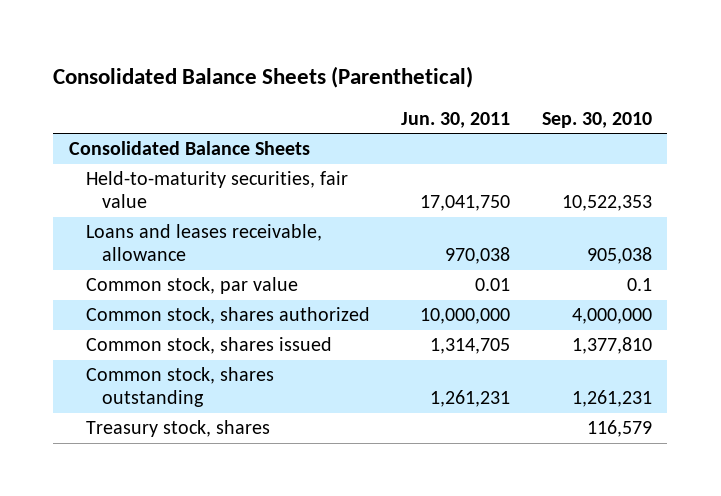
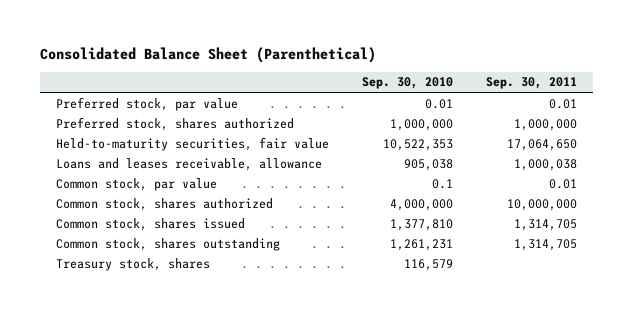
- Consolidated Balance Sheets (Parenthetical)
+ Consolidated Balance Sheet (Parenthetical)
- | Jun. 30, 2011 | Sep. 30, 2010
+ | Sep. 30, 2010 | Sep. 30, 2011
- Consolidated Balance Sheets
+ Preferred stock, par value | 0.01 | 0.01
+ Preferred stock, shares authorized | 1,000,000 | 1,000,000

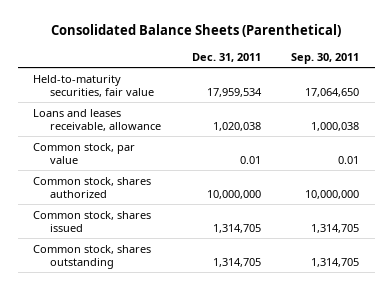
- Consolidated Balance Sheet (Parenthetical)
+ Consolidated Balance Sheets (Parenthetical)
- | Sep. 30, 2010 | Sep. 30, 2011
+ | Dec. 31, 2011 | Sep. 30, 2011
- Preferred stock, par value | 0.01 | 0.01
- Preferred stock, shares authorized | 1,000,000 | 1,000,000
- Treasury stock, shares | 116,579 |

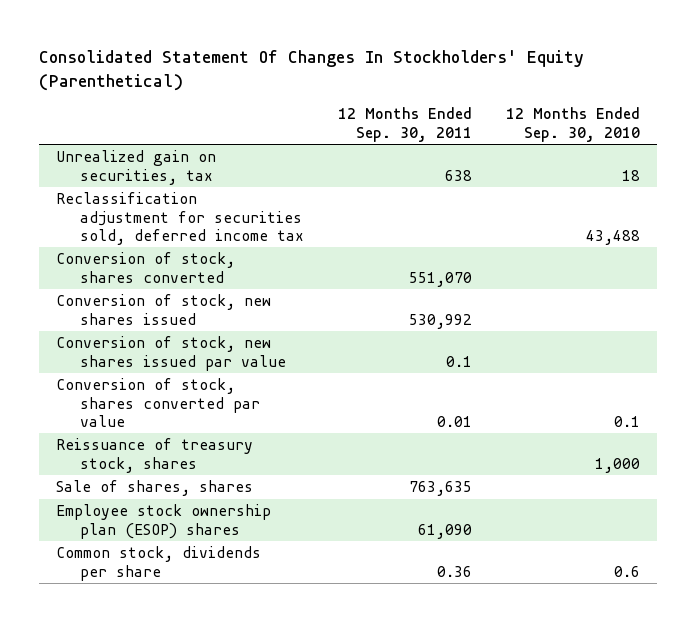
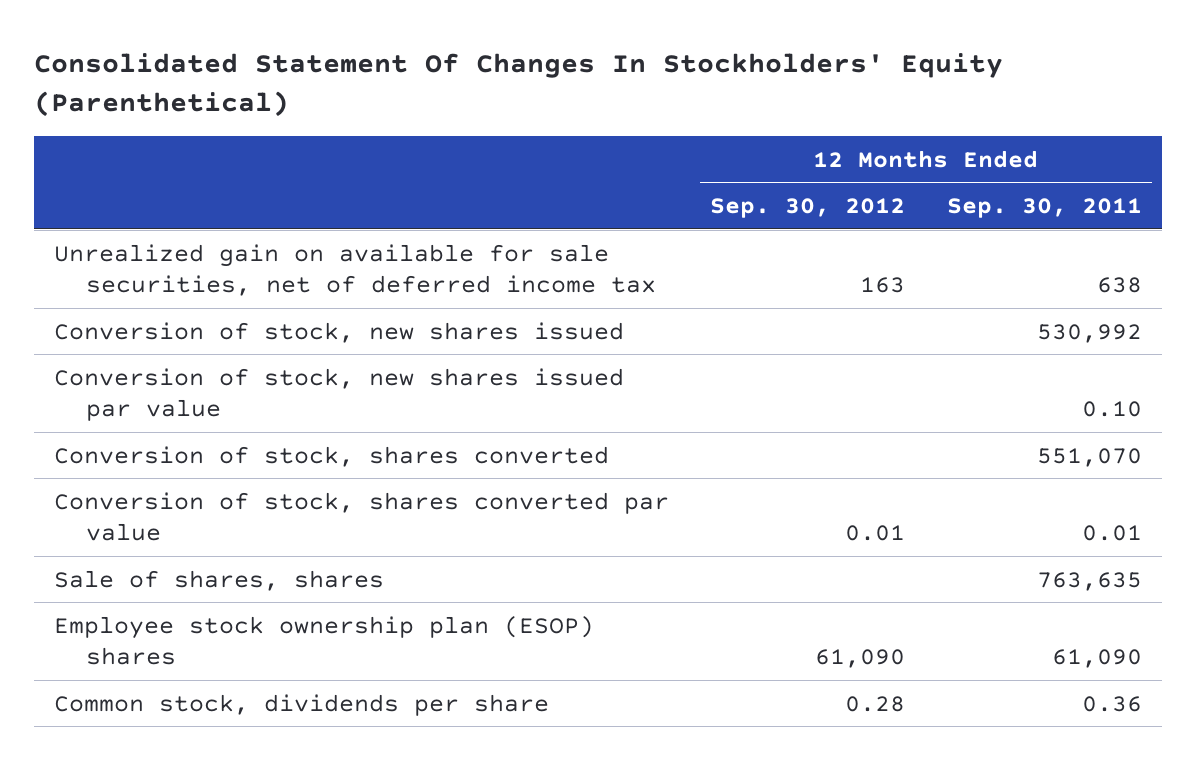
- | 12 Months Ended Sep. 30, 2011 | 12 Months Ended Sep. 30, 2010
+ | 12 Months Ended Sep. 30, 2012 | 12 Months Ended Sep. 30, 2011
- Unrealized gain on securities, tax | 638 | 18
- Reclassification adjustment for securities sold, deferred income tax | | 43,488
+ Unrealized gain on available for sale securities, net of deferred income tax | 163 | 638
- Conversion of stock, new shares issued par value | 0.1 |
+ Conversion of stock, new shares issued par value | | 0.10
moved down: Conversion of stock, shares converted | | 551,070
- Reissuance of treasury stock, shares | | 1,000

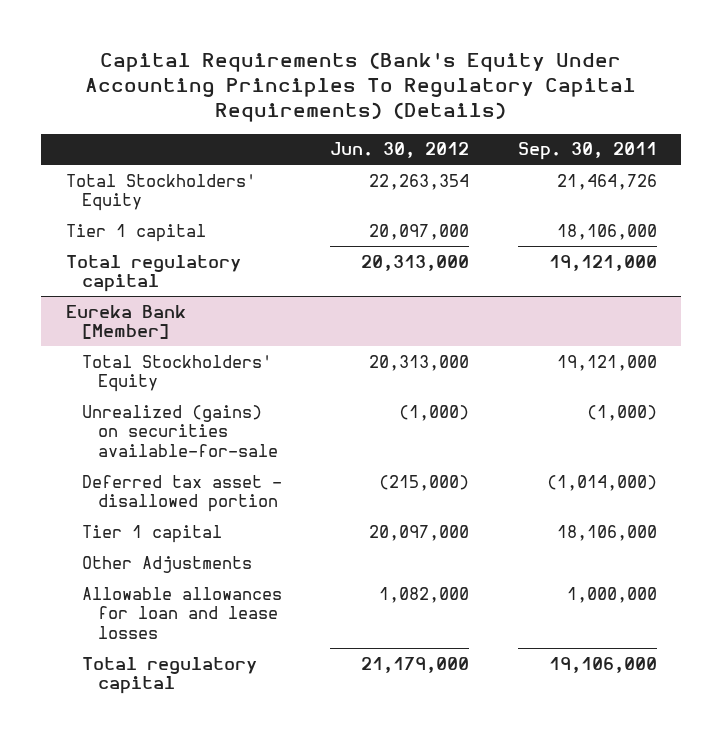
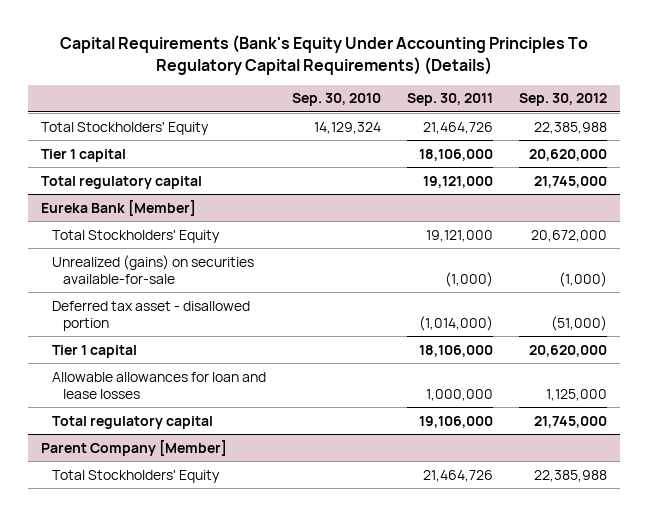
- | Jun. 30, 2012 | Sep. 30, 2011
+ | Sep. 30, 2010 | Sep. 30, 2011 | Sep. 30, 2012
@ Eureka Bank [Member]
- Other Adjustments
+ Parent Company [Member]
+ Total Stockholders' Equity | | 21,464,726 | 22,385,988

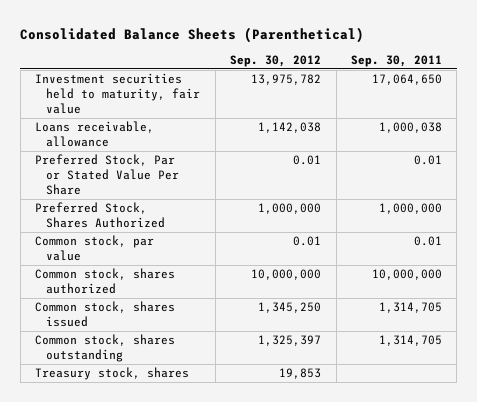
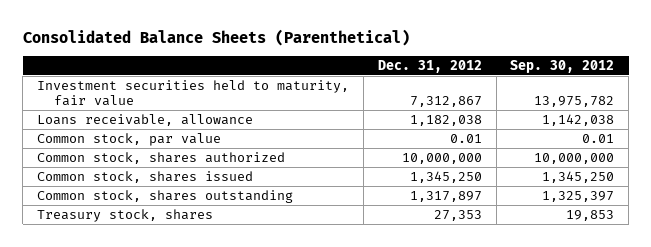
- | Sep. 30, 2012 | Sep. 30, 2011
+ | Dec. 31, 2012 | Sep. 30, 2012
- Preferred Stock, Par or Stated Value Per Share | 0.01 | 0.01
- Preferred Stock, Shares Authorized | 1,000,000 | 1,000,000

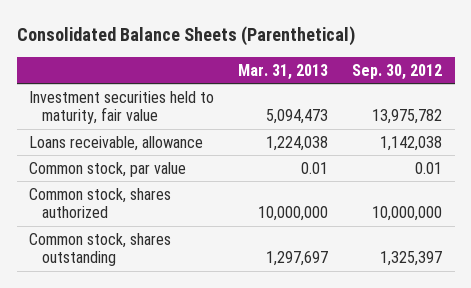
- | Dec. 31, 2012 | Sep. 30, 2012
+ | Mar. 31, 2013 | Sep. 30, 2012
- Common stock, shares issued | 1,345,250 | 1,345,250
- Treasury stock, shares | 27,353 | 19,853

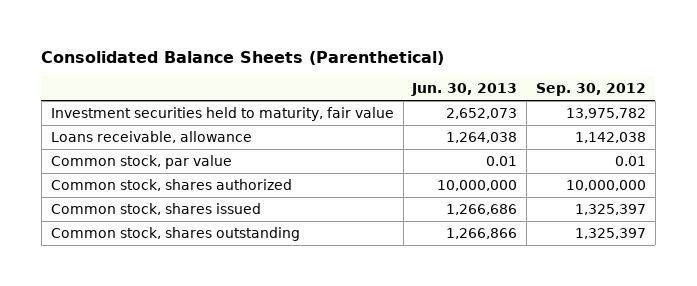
- | Mar. 31, 2013 | Sep. 30, 2012
+ | Jun. 30, 2013 | Sep. 30, 2012
+ Common stock, shares issued | 1,266,686 | 1,325,397

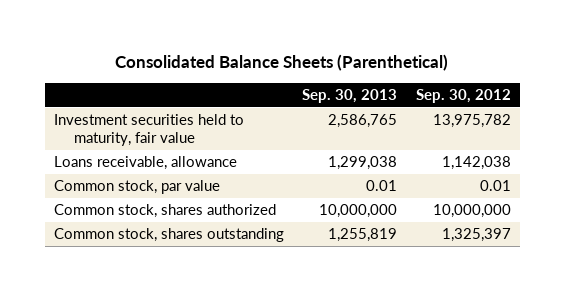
- | Jun. 30, 2013 | Sep. 30, 2012
+ | Sep. 30, 2013 | Sep. 30, 2012
- Common stock, shares issued | 1,266,686 | 1,325,397

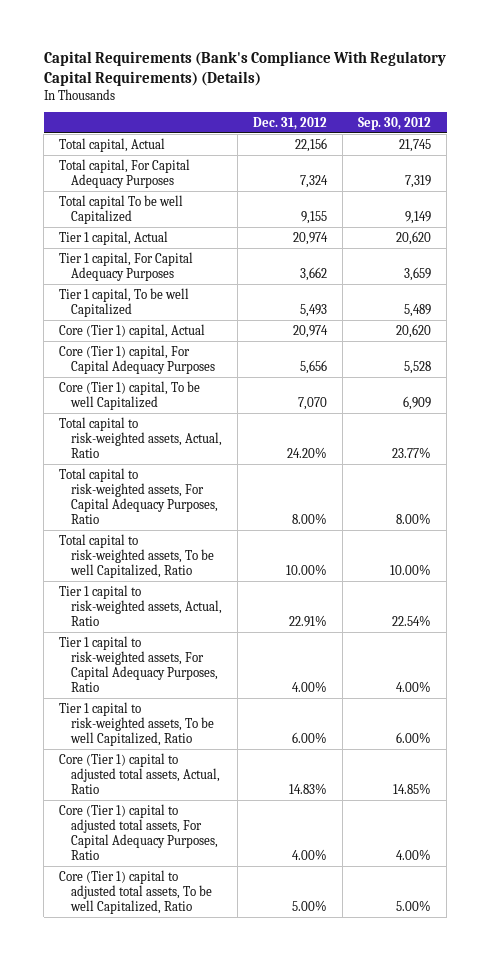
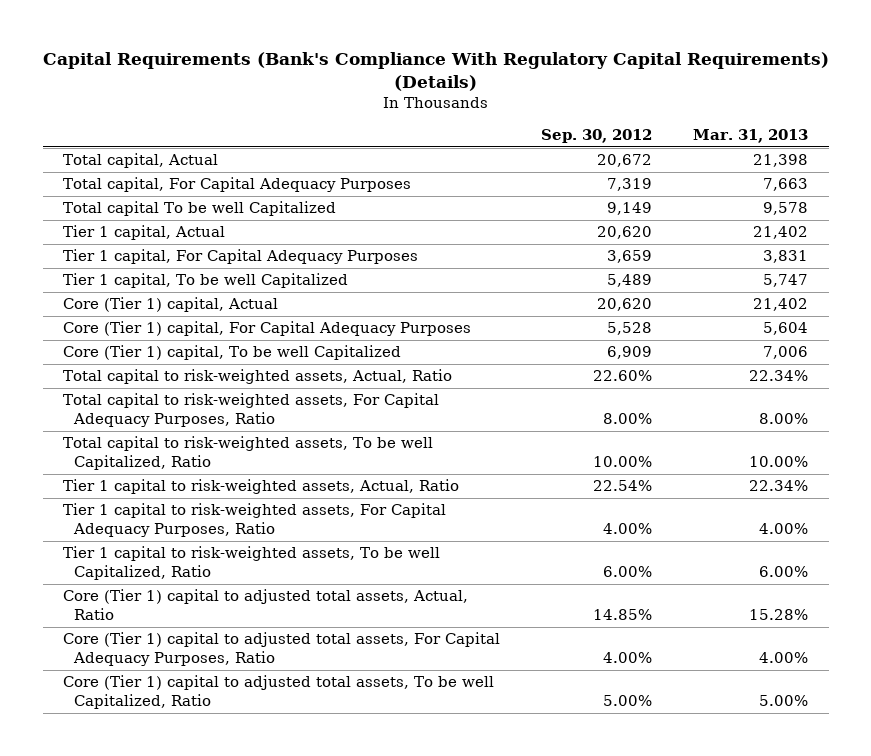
- | Dec. 31, 2012 | Sep. 30, 2012
+ | Sep. 30, 2012 | Mar. 31, 2013
- Total capital, Actual | 22,156 | 21,745
+ Total capital, Actual | 20,672 | 21,398
- Total capital to risk-weighted assets, Actual, Ratio | 24.20% | 23.77%
+ Total capital to risk-weighted assets, Actual, Ratio | 22.60% | 22.34%

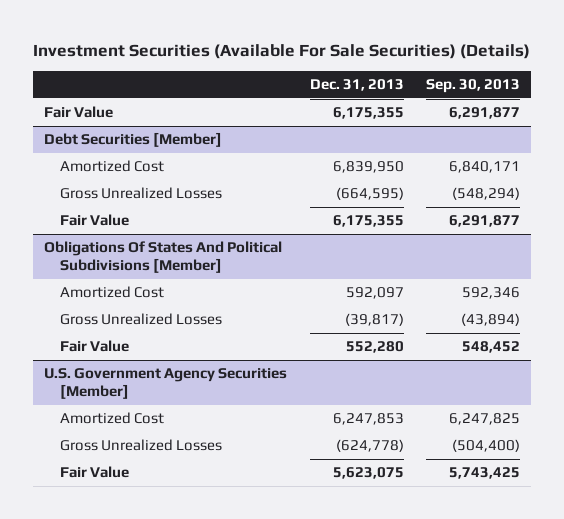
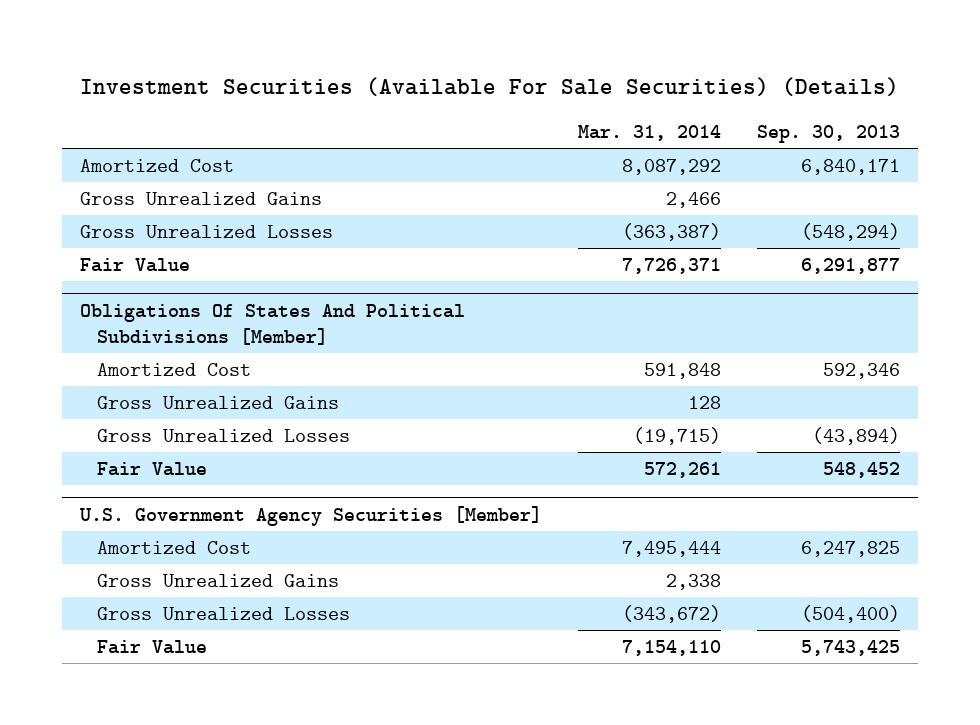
- | Dec. 31, 2013 | Sep. 30, 2013
+ | Mar. 31, 2014 | Sep. 30, 2013
- Fair Value | 6,175,355 | 6,291,877
- Debt Securities [Member]
+ Gross Unrealized Gains | 2,466 |
@ Obligations Of States And Political Subdivisions [Member]
+ Gross Unrealized Gains | 128 |
@ U.S. Government Agency Securities [Member]
+ Gross Unrealized Gains | 2,338 |

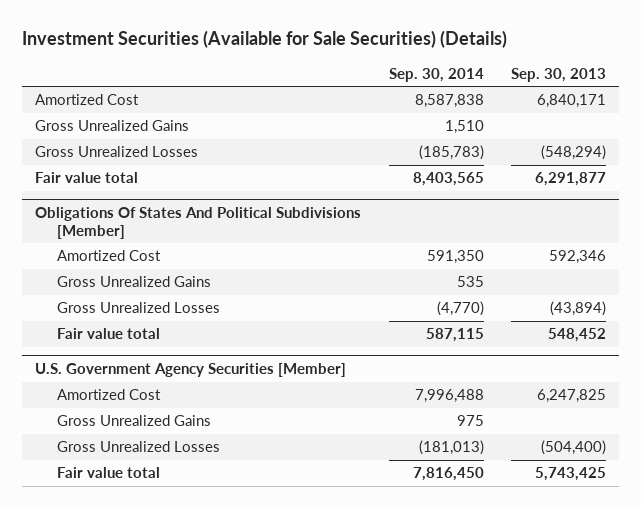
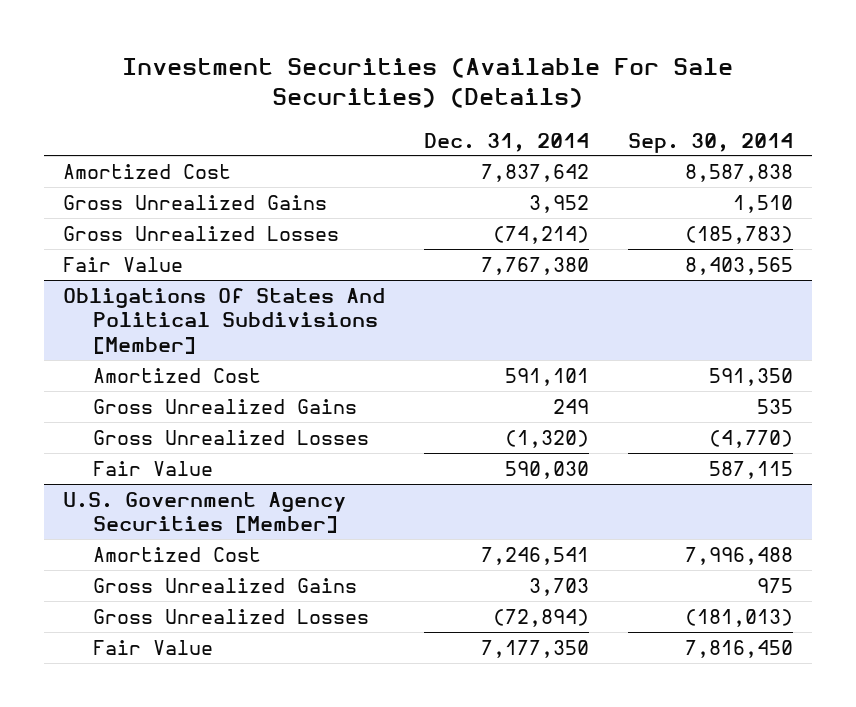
- Investment Securities (Available for Sale Securities) (Details)
+ Investment Securities (Available For Sale Securities) (Details)
- | Sep. 30, 2014 | Sep. 30, 2013
+ | Dec. 31, 2014 | Sep. 30, 2014
- Fair value total | 8,403,565 | 6,291,877
+ Fair Value | 7,767,380 | 8,403,565
@ Obligations Of States And Political Subdivisions [Member]
- Fair value total | 587,115 | 548,452
+ Fair Value | 590,030 | 587,115
@ U.S. Government Agency Securities [Member]
- Fair value total | 7,816,450 | 5,743,425
+ Fair Value | 7,177,350 | 7,816,450

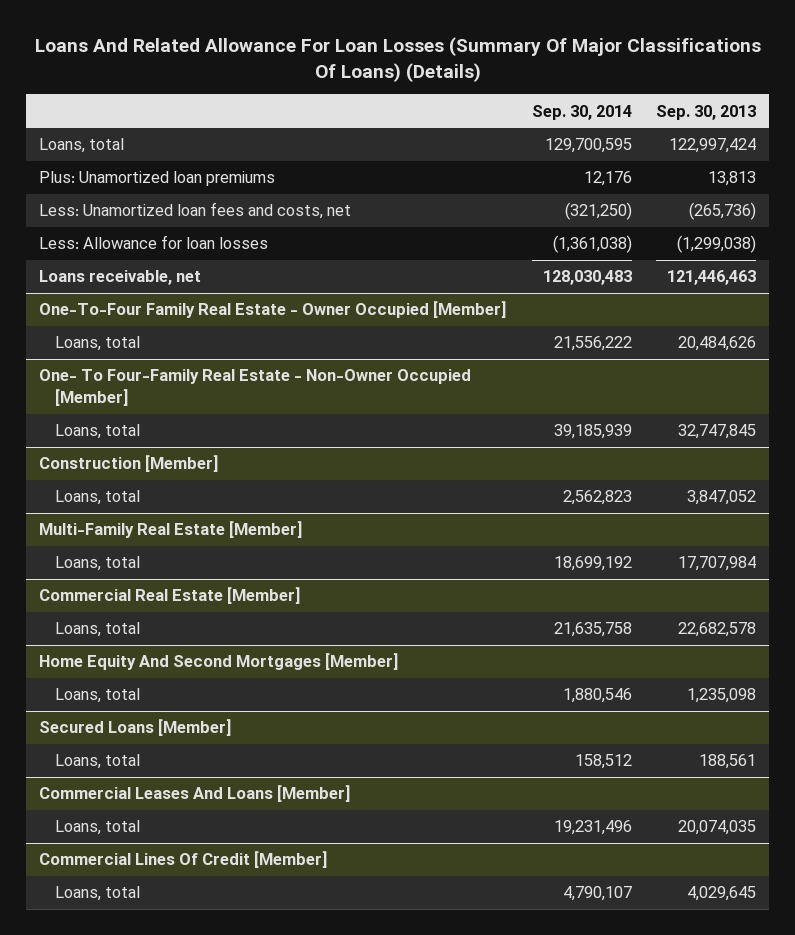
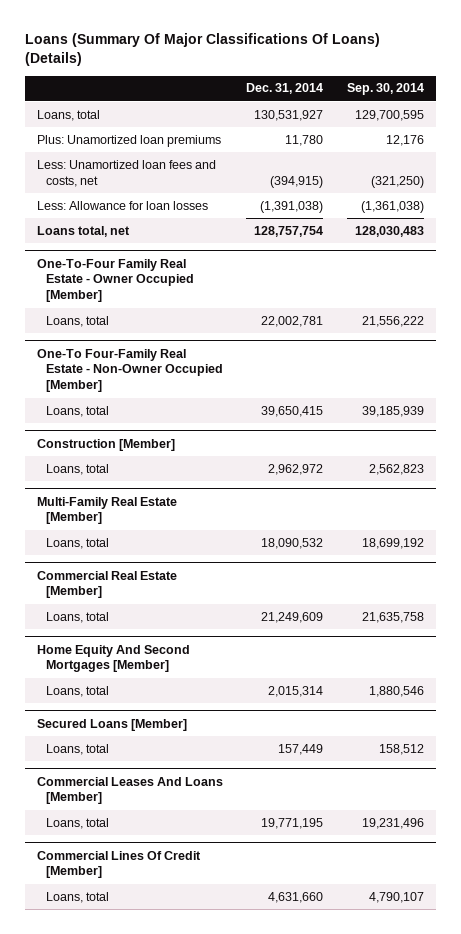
- Loans And Related Allowance For Loan Losses (Summary Of Major Classifications Of Loans) (Details)
+ Loans (Summary Of Major Classifications Of Loans) (Details)
- | Sep. 30, 2014 | Sep. 30, 2013
+ | Dec. 31, 2014 | Sep. 30, 2014
- Loans receivable, net | 128,030,483 | 121,446,463
+ Loans total, net | 128,757,754 | 128,030,483
- One- To Four-Family Real Estate - Non-Owner Occupied [Member]
+ One-To Four-Family Real Estate - Non-Owner Occupied [Member]

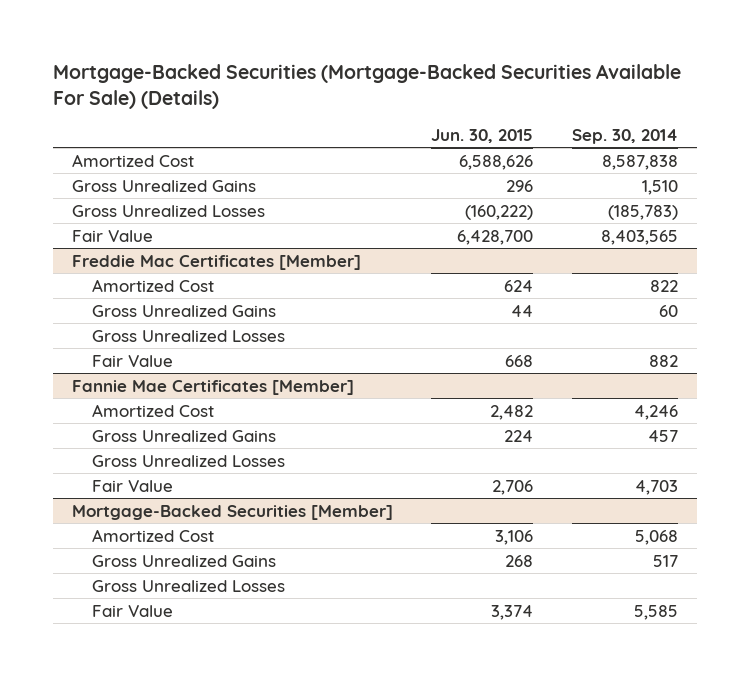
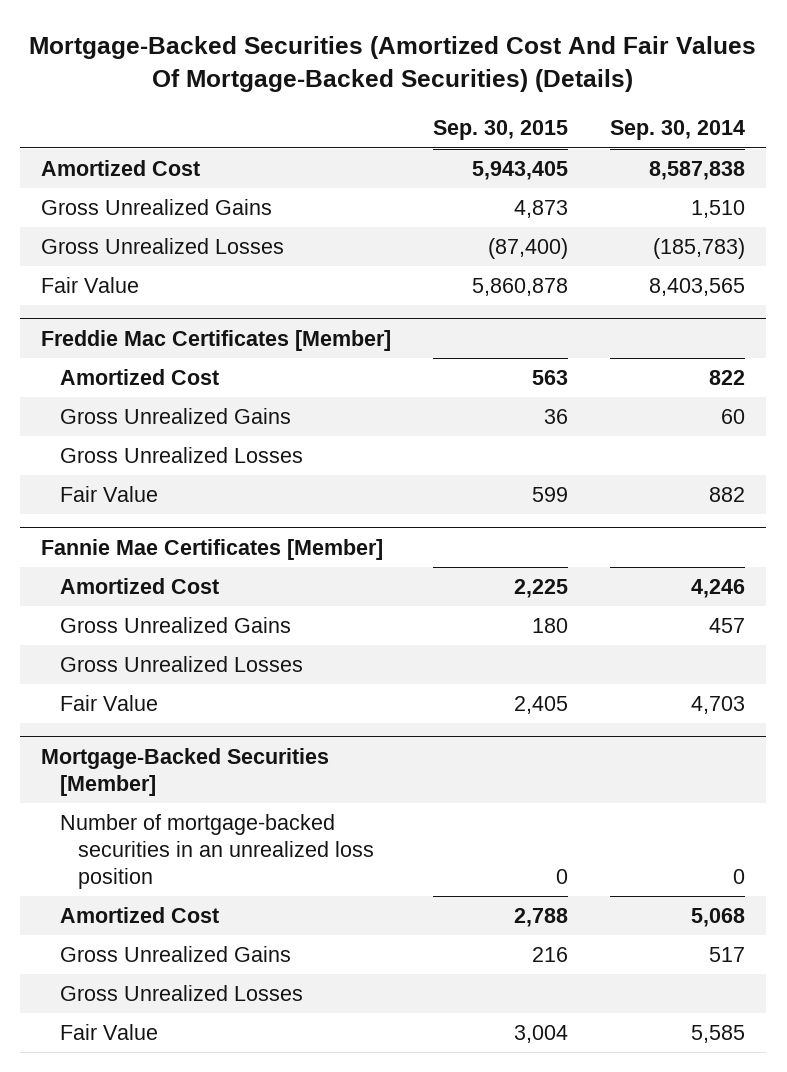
- Mortgage-Backed Securities (Mortgage-Backed Securities Available For Sale) (Details)
+ Mortgage-Backed Securities (Amortized Cost And Fair Values Of Mortgage-Backed Securities) (Details)
- | Jun. 30, 2015 | Sep. 30, 2014
+ | Sep. 30, 2015 | Sep. 30, 2014
@ Mortgage-Backed Securities [Member]
+ Number of mortgage-backed securities in an unrealized loss position | 0 | 0

